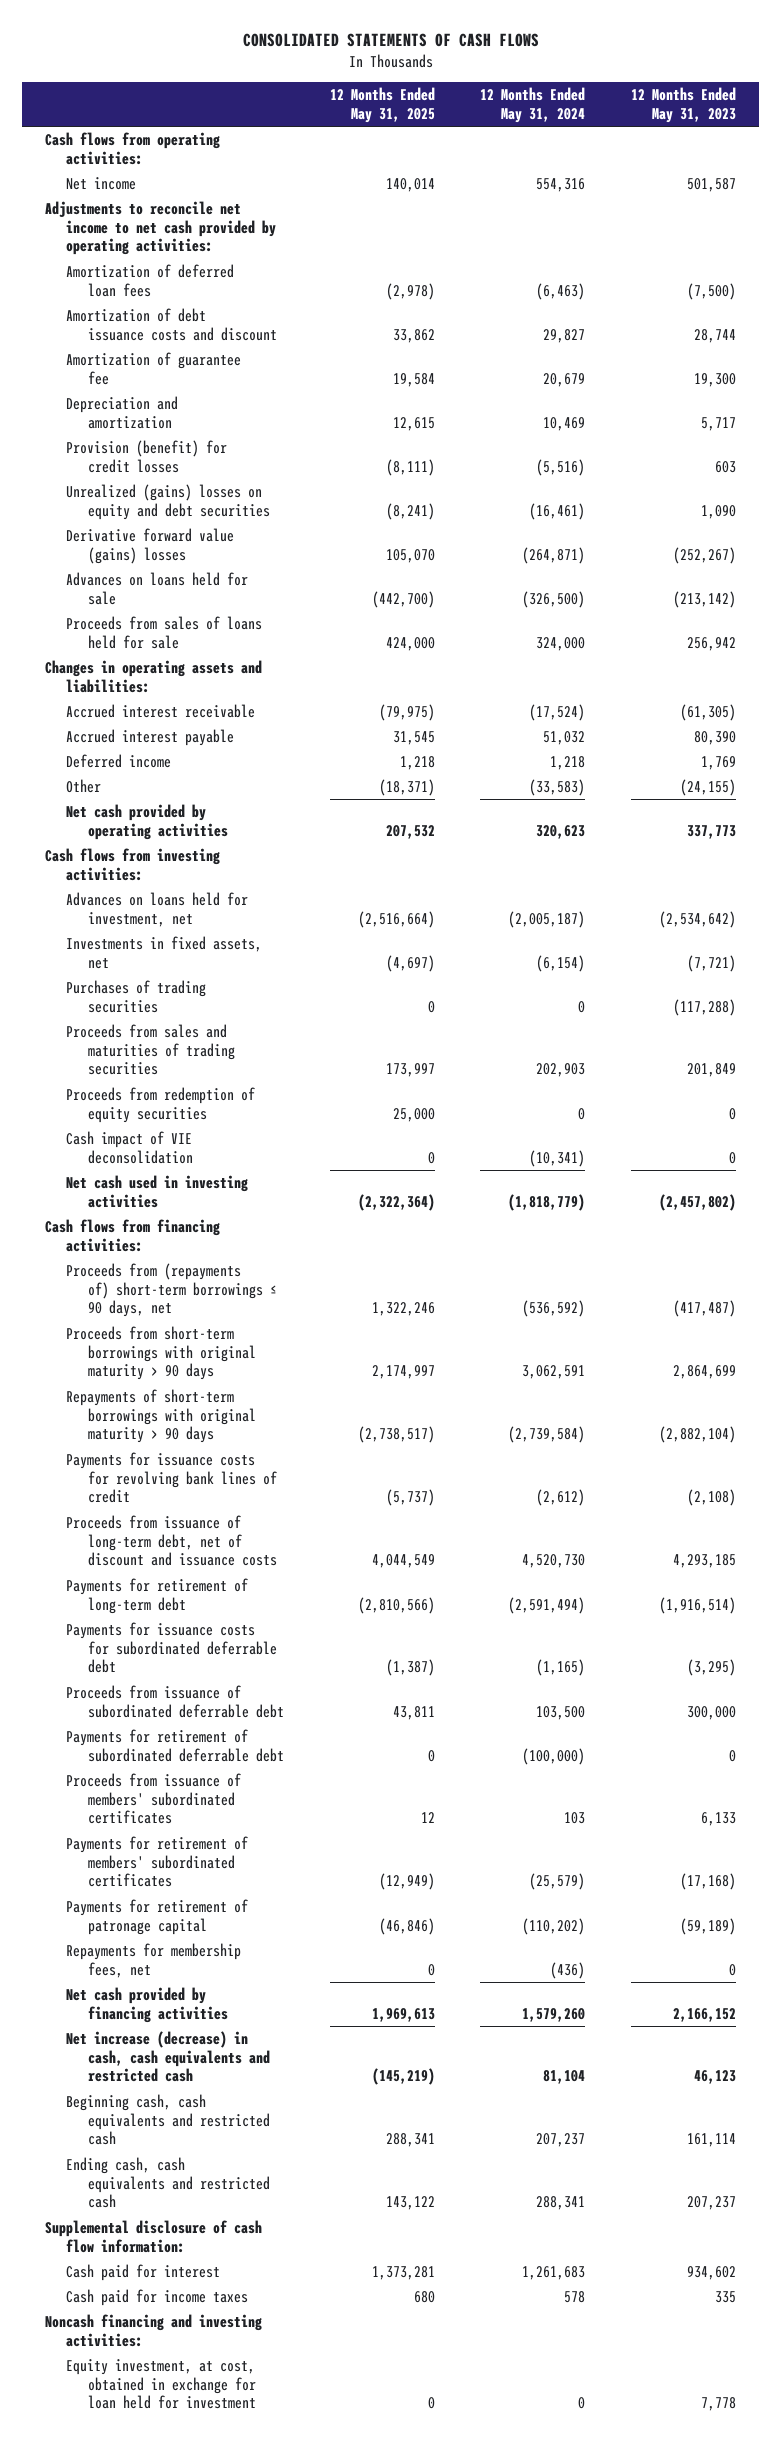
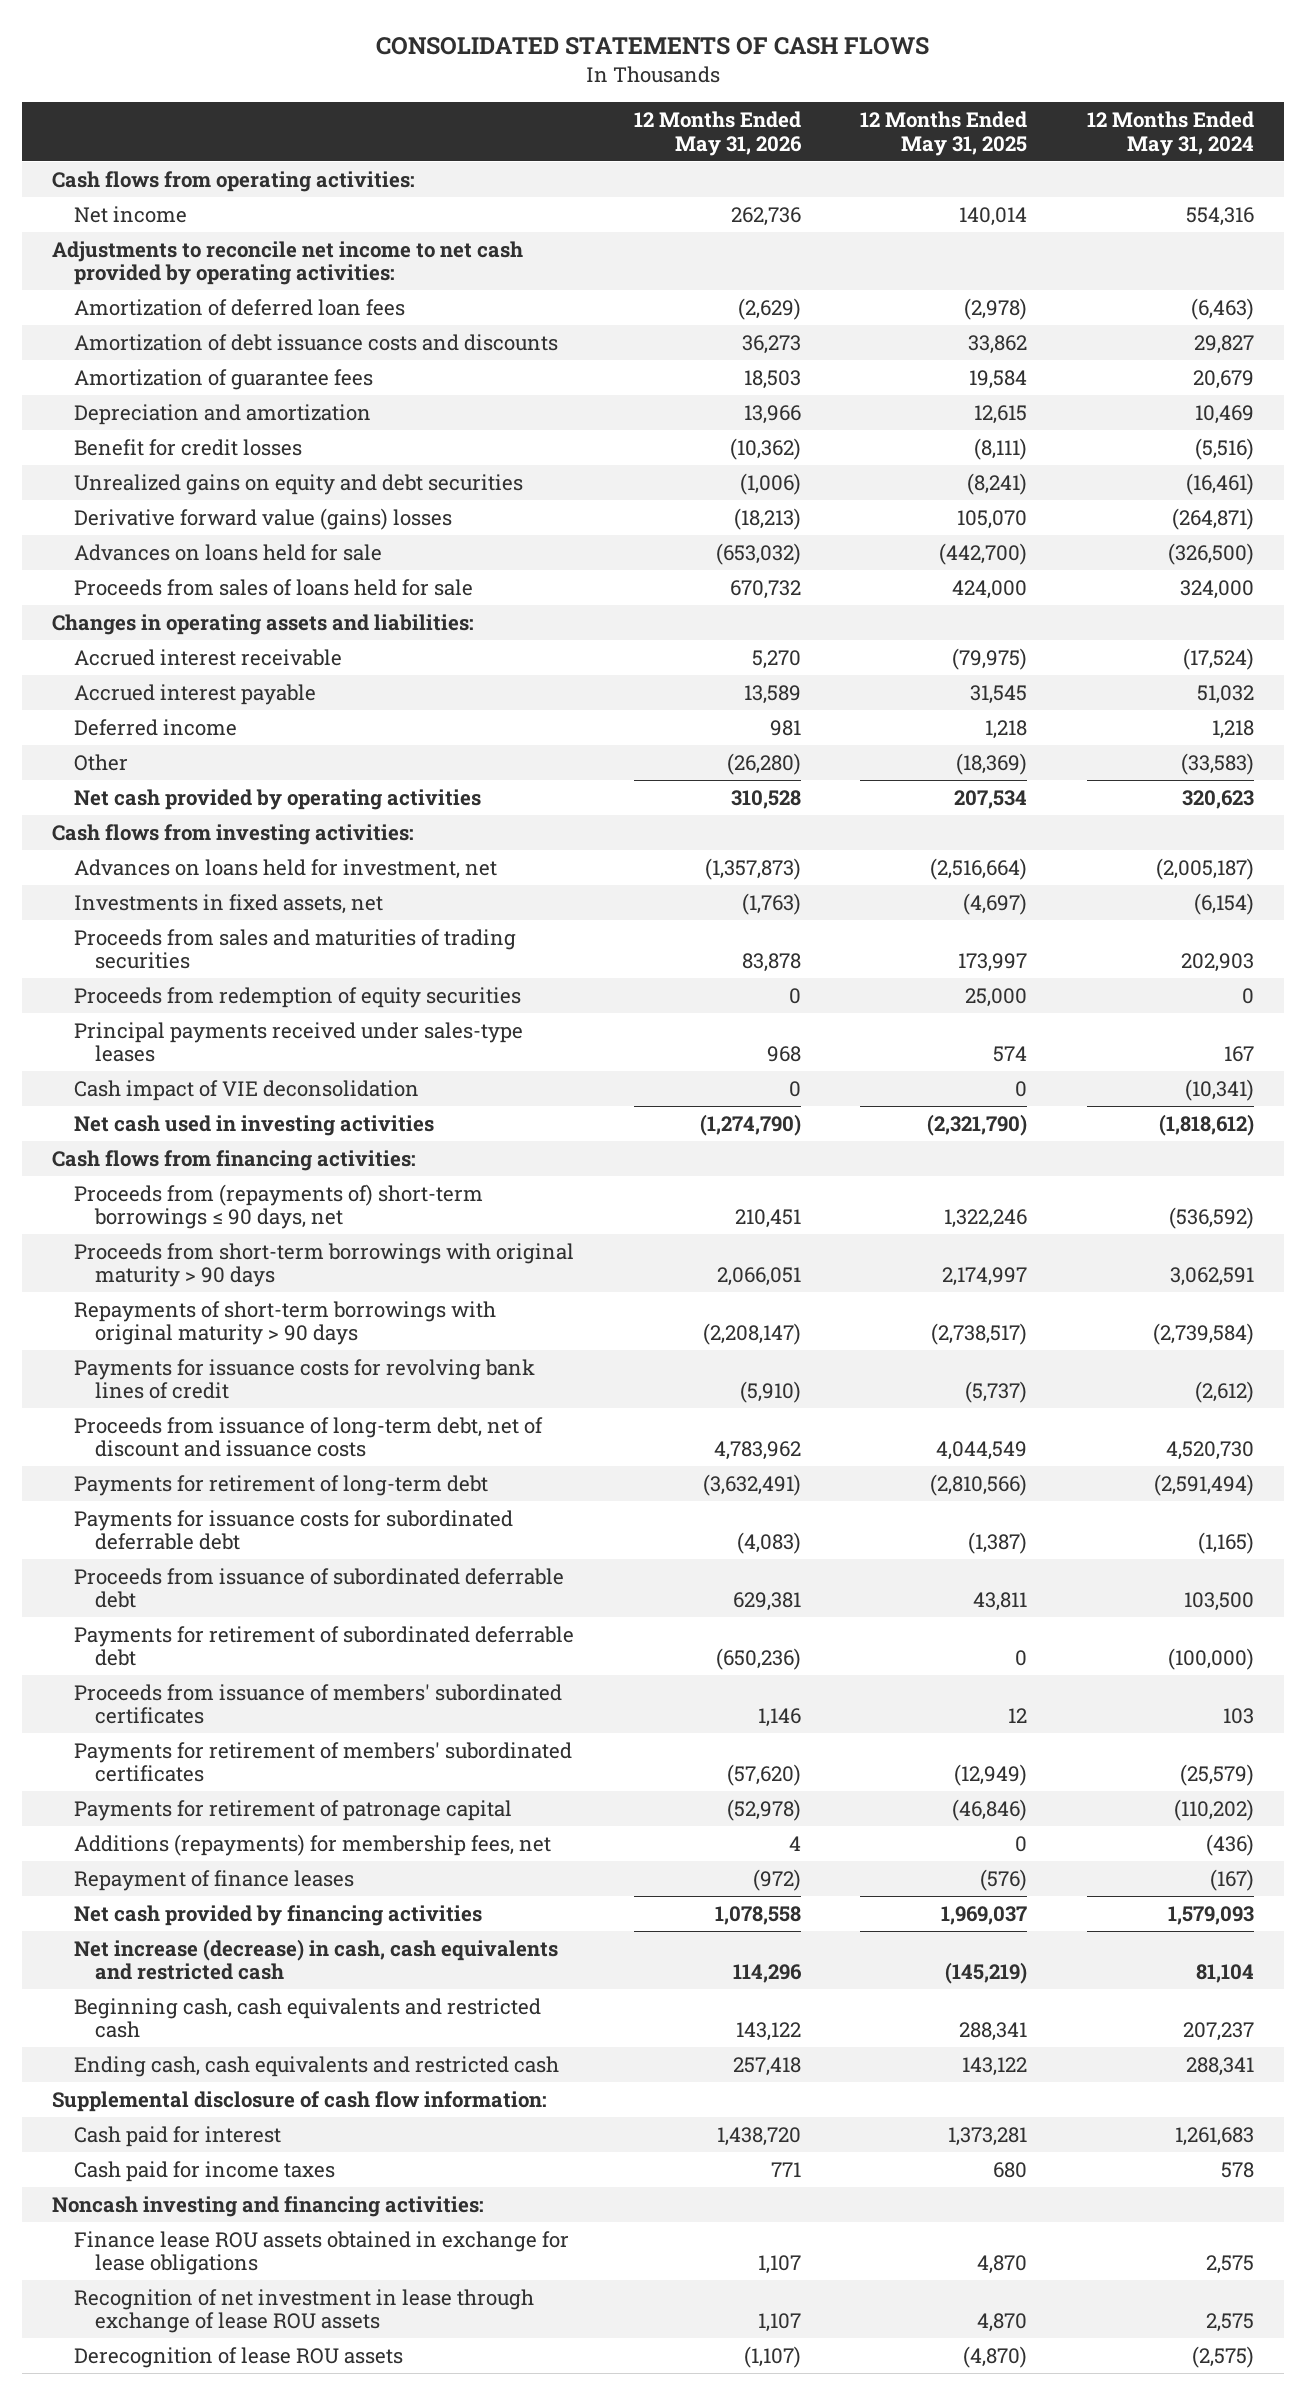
- | 12 Months Ended May 31, 2025 | 12 Months Ended May 31, 2024 | 12 Months Ended May 31, 2023
+ | 12 Months Ended May 31, 2026 | 12 Months Ended May 31, 2025 | 12 Months Ended May 31, 2024
- Amortization of debt issuance costs and discount | 33,862 | 29,827 | 28,744
- Amortization of guarantee fee | 19,584 | 20,679 | 19,300
+ Amortization of debt issuance costs and discounts | 36,273 | 33,862 | 29,827
+ Amortization of guarantee fees | 18,503 | 19,584 | 20,679
- Provision (benefit) for credit losses | (8,111) | (5,516) | 603
- Unrealized (gains) losses on equity and debt securities | (8,241) | (16,461) | 1,090
+ Benefit for credit losses | (10,362) | (8,111) | (5,516)
+ Unrealized gains on equity and debt securities | (1,006) | (8,241) | (16,461)
- Other | (18,371) | (33,583) | (24,155)
- Net cash provided by operating activities | 207,532 | 320,623 | 337,773
+ Other | (26,280) | (18,369) | (33,583)
+ Net cash provided by operating activities | 310,528 | 207,534 | 320,623
- Purchases of trading securities | 0 | 0 | (117,288)
+ Principal payments received under sales-type leases | 968 | 574 | 167
- Net cash used in investing activities | (2,322,364) | (1,818,779) | (2,457,802)
+ Net cash used in investing activities | (1,274,790) | (2,321,790) | (1,818,612)
- Repayments for membership fees, net | 0 | (436) | 0
- Net cash provided by financing activities | 1,969,613 | 1,579,260 | 2,166,152
+ Additions (repayments) for membership fees, net | 4 | 0 | (436)
+ Repayment of finance leases | (972) | (576) | (167)
+ Net cash provided by financing activities | 1,078,558 | 1,969,037 | 1,579,093
- Noncash financing and investing activities:
- Equity investment, at cost, obtained in exchange for loan held for investment | 0 | 0 | 7,778
+ Noncash investing and financing activities:
+ Finance lease ROU assets obtained in exchange for lease obligations | 1,107 | 4,870 | 2,575
+ Recognition of net investment in lease through exchange of lease ROU assets | 1,107 | 4,870 | 2,575
+ Derecognition of lease ROU assets | (1,107) | (4,870) | (2,575)

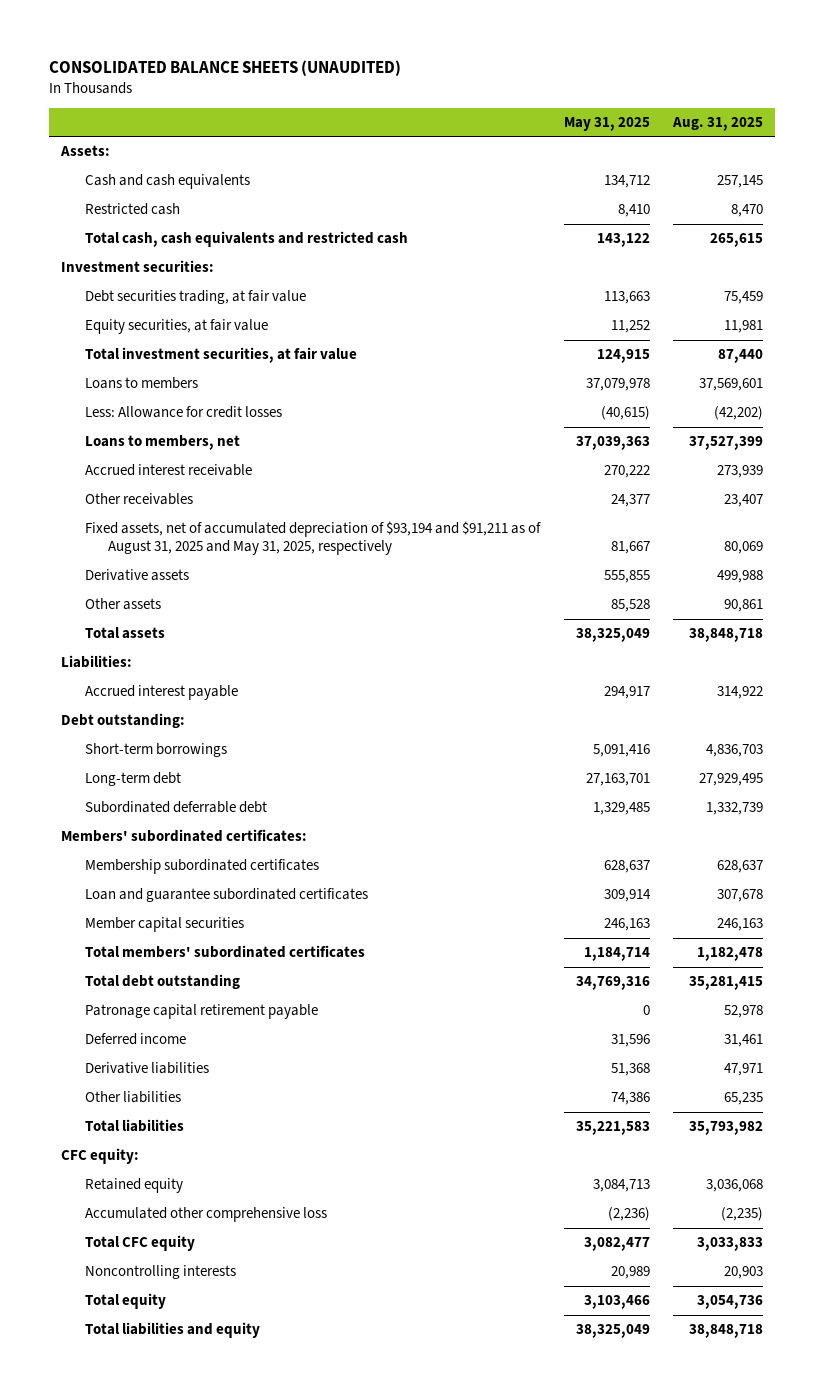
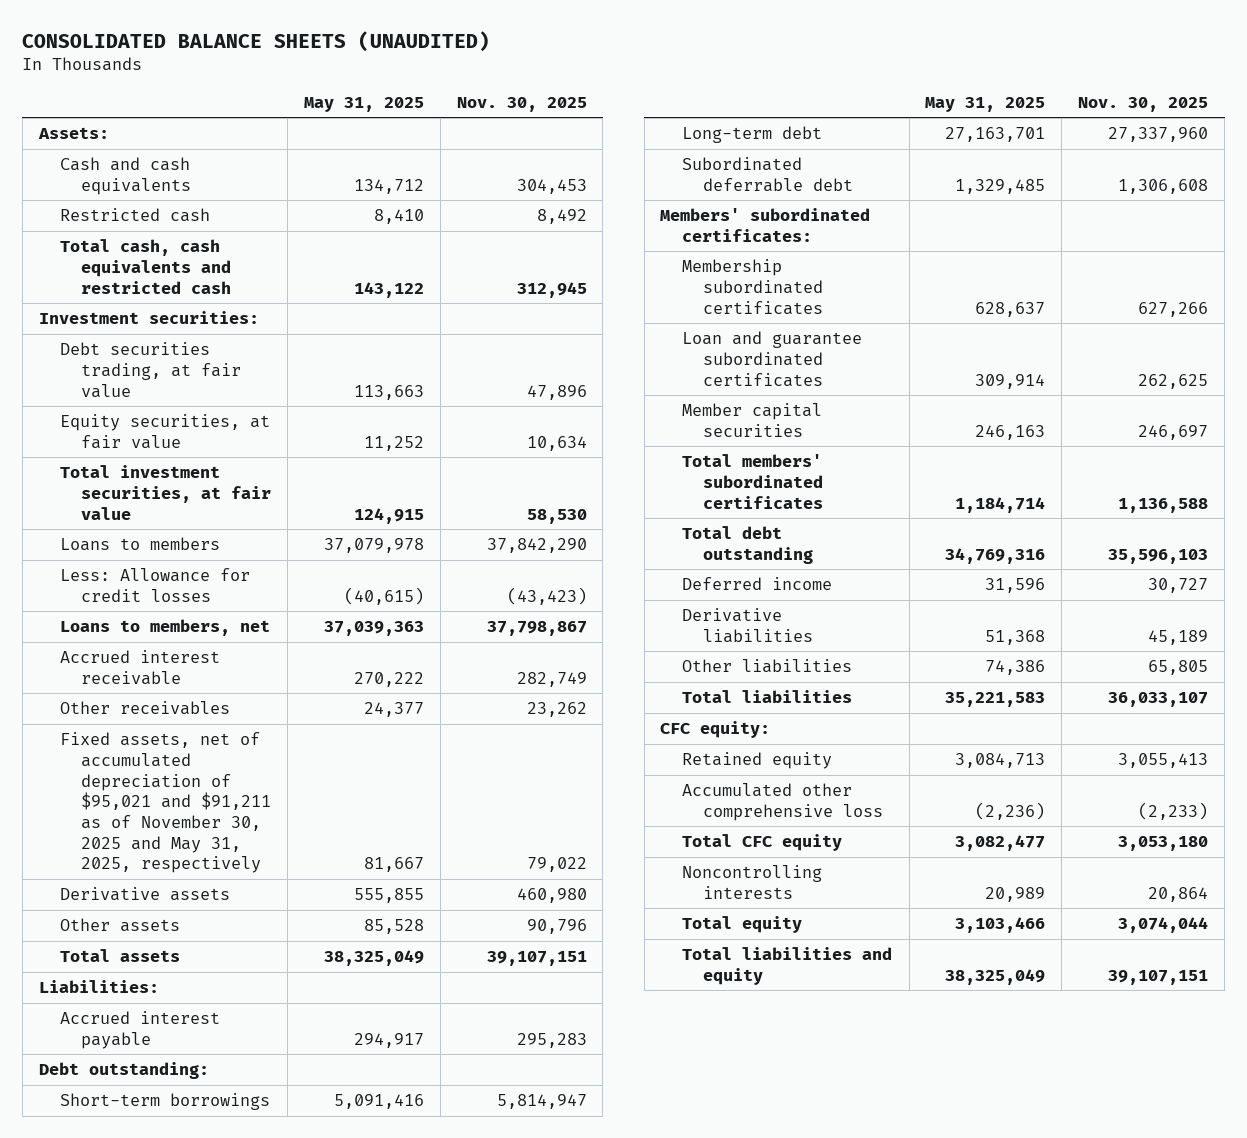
- | May 31, 2025 | Aug. 31, 2025
+ | May 31, 2025 | Nov. 30, 2025
- Fixed assets, net of accumulated depreciation of $93,194 and $91,211 as of August 31, 2025 and May 31, 2025, respectively | 81,667 | 80,069
+ Fixed assets, net of accumulated depreciation of $95,021 and $91,211 as of November 30, 2025 and May 31, 2025, respectively | 81,667 | 79,022
- Patronage capital retirement payable | 0 | 52,978

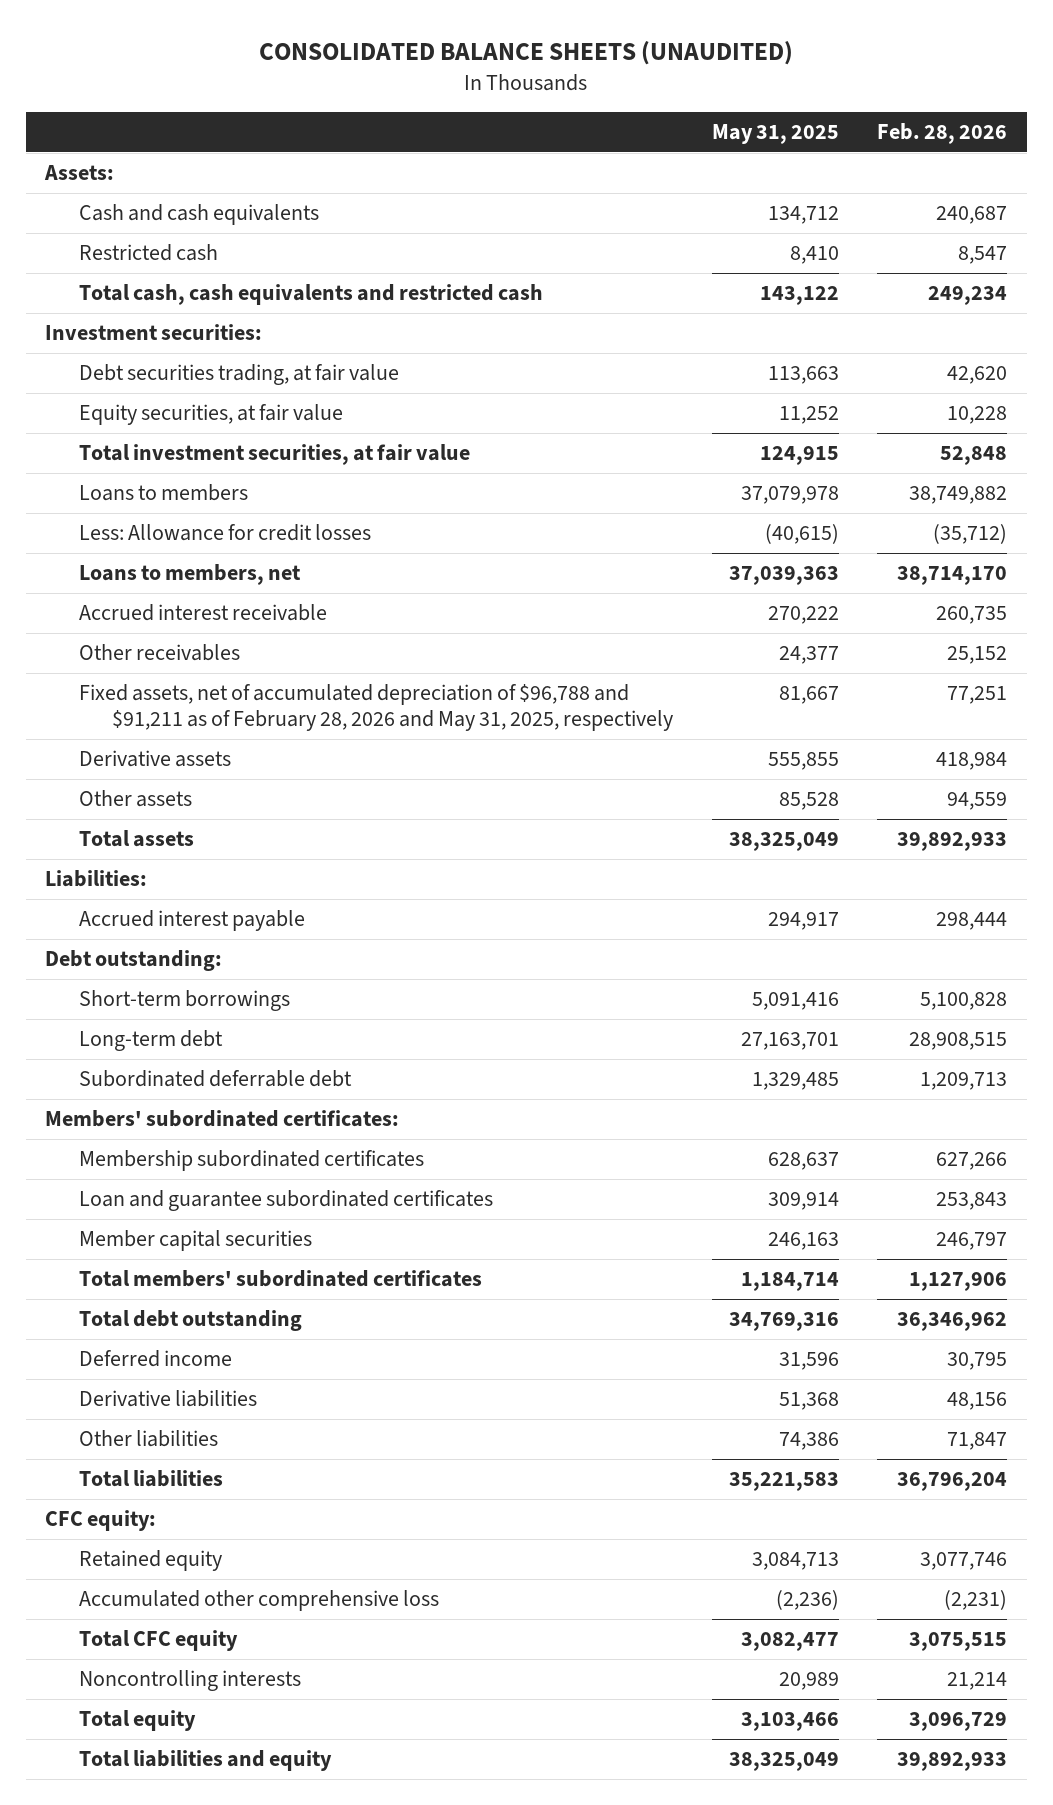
- | May 31, 2025 | Nov. 30, 2025
+ | May 31, 2025 | Feb. 28, 2026
- Fixed assets, net of accumulated depreciation of $95,021 and $91,211 as of November 30, 2025 and May 31, 2025, respectively | 81,667 | 79,022
+ Fixed assets, net of accumulated depreciation of $96,788 and $91,211 as of February 28, 2026 and May 31, 2025, respectively | 81,667 | 77,251

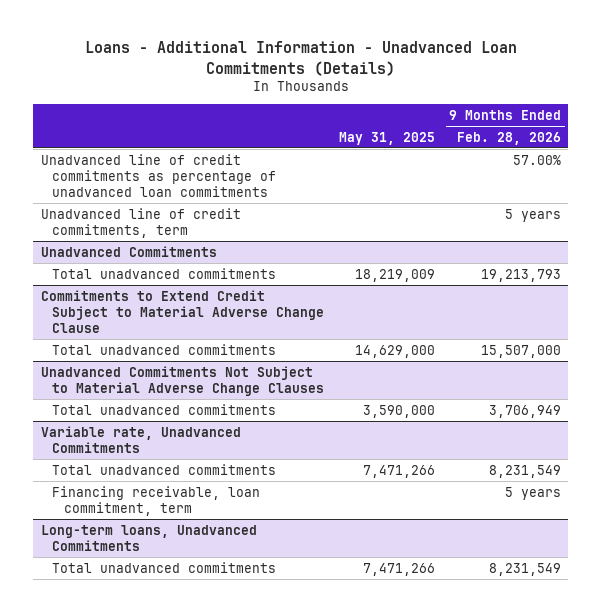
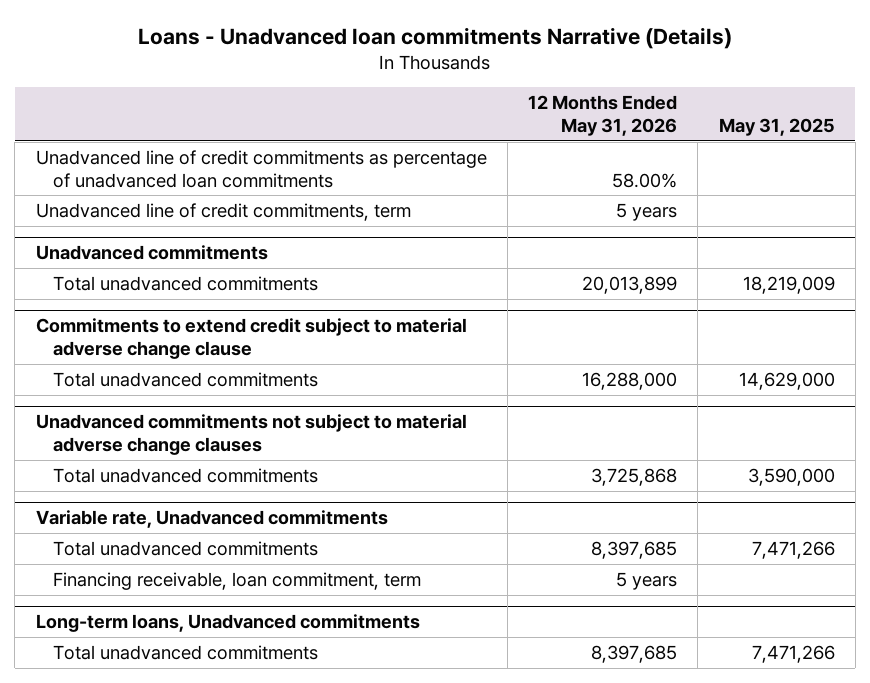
- Loans - Additional Information - Unadvanced Loan Commitments (Details)
+ Loans - Unadvanced loan commitments Narrative (Details)
- | May 31, 2025 | 9 Months Ended Feb. 28, 2026
+ | 12 Months Ended May 31, 2026 | May 31, 2025
- Unadvanced Commitments
+ Unadvanced commitments
- Commitments to Extend Credit Subject to Material Adverse Change Clause
+ Commitments to extend credit subject to material adverse change clause
- Unadvanced Commitments Not Subject to Material Adverse Change Clauses
+ Unadvanced commitments not subject to material adverse change clauses
- Variable rate, Unadvanced Commitments
+ Variable rate, Unadvanced commitments
- Long-term loans, Unadvanced Commitments
+ Long-term loans, Unadvanced commitments

